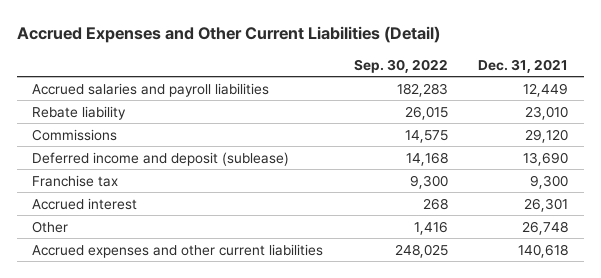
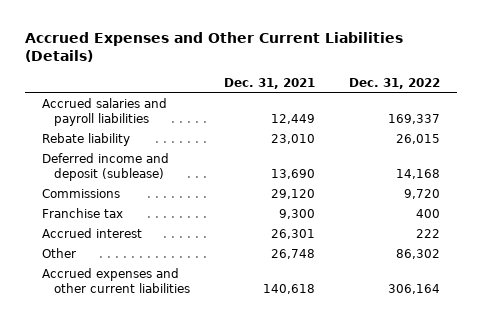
- Accrued Expenses and Other Current Liabilities (Detail)
+ Accrued Expenses and Other Current Liabilities (Details)
- | Sep. 30, 2022 | Dec. 31, 2021
+ | Dec. 31, 2021 | Dec. 31, 2022
moved down: Commissions | 29,120 | 9,720

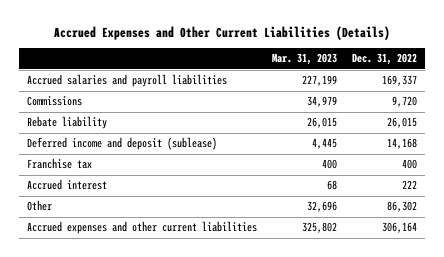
- | Dec. 31, 2021 | Dec. 31, 2022
+ | Mar. 31, 2023 | Dec. 31, 2022
moved up: Commissions | 34,979 | 9,720

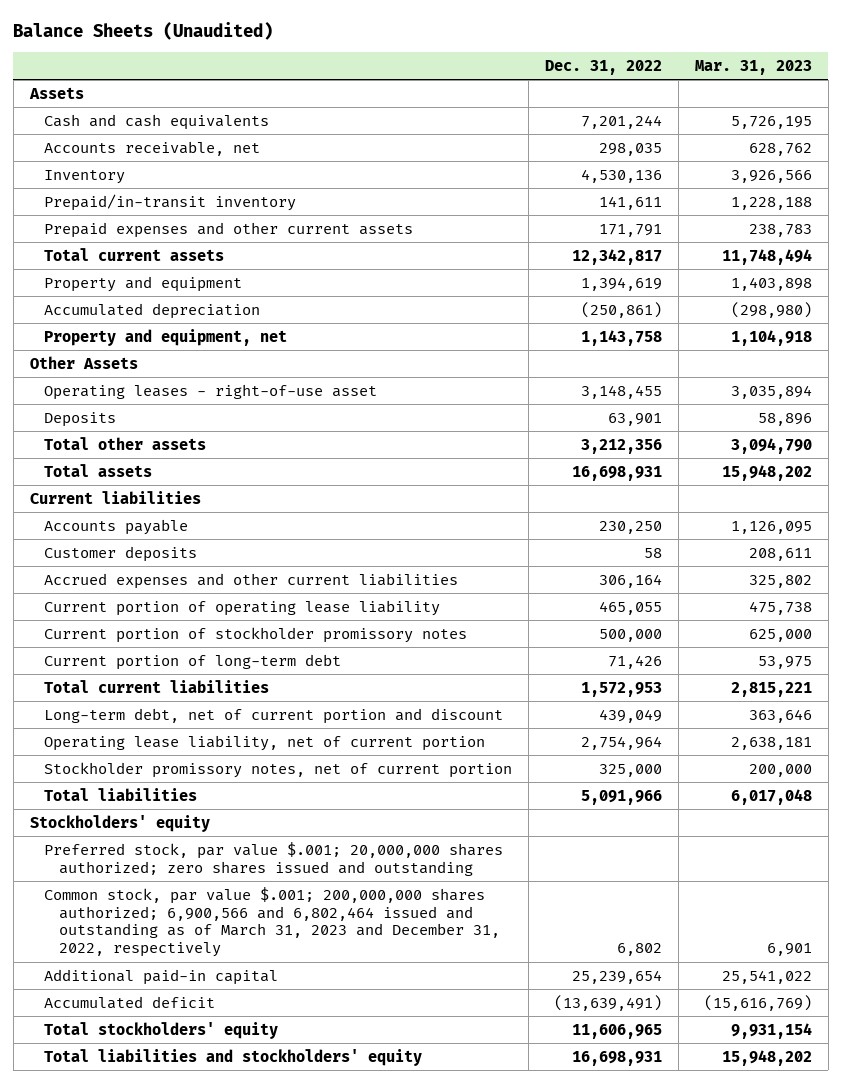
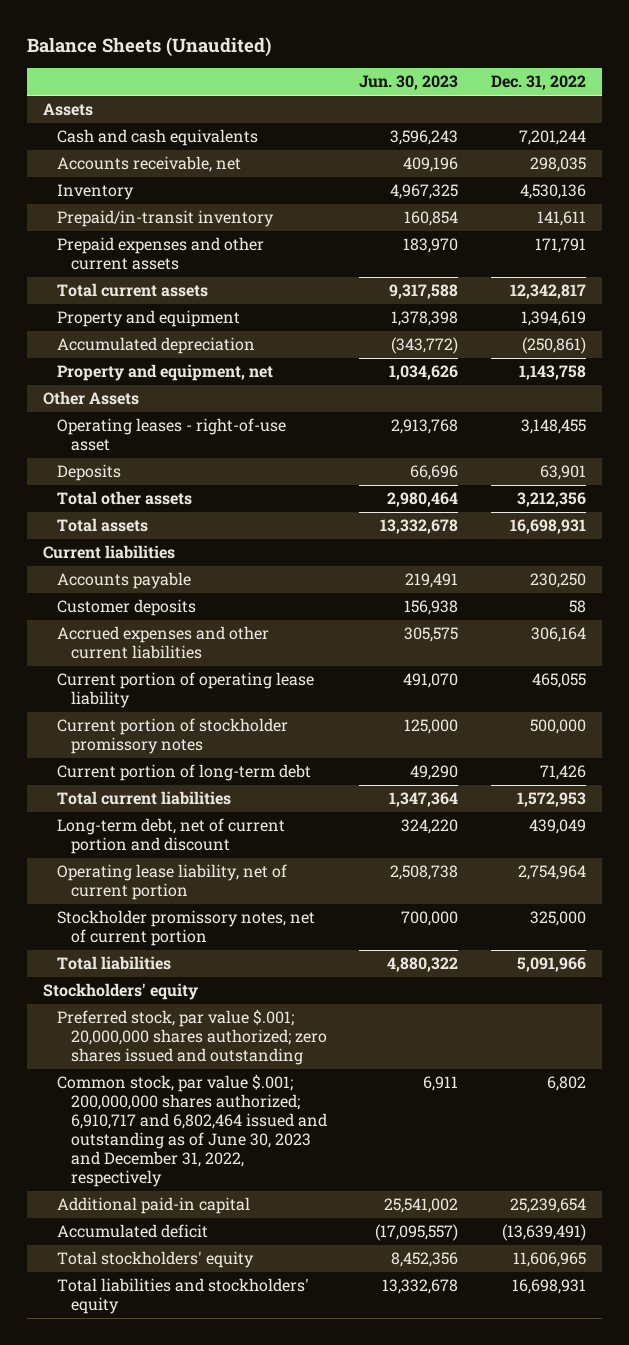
- | Dec. 31, 2022 | Mar. 31, 2023
+ | Jun. 30, 2023 | Dec. 31, 2022
- Common stock, par value $.001; 200,000,000 shares authorized; 6,900,566 and 6,802,464 issued and outstanding as of March 31, 2023 and December 31, 2022, respectively | 6,802 | 6,901
+ Common stock, par value $.001; 200,000,000 shares authorized; 6,910,717 and 6,802,464 issued and outstanding as of June 30, 2023 and December 31, 2022, respectively | 6,911 | 6,802

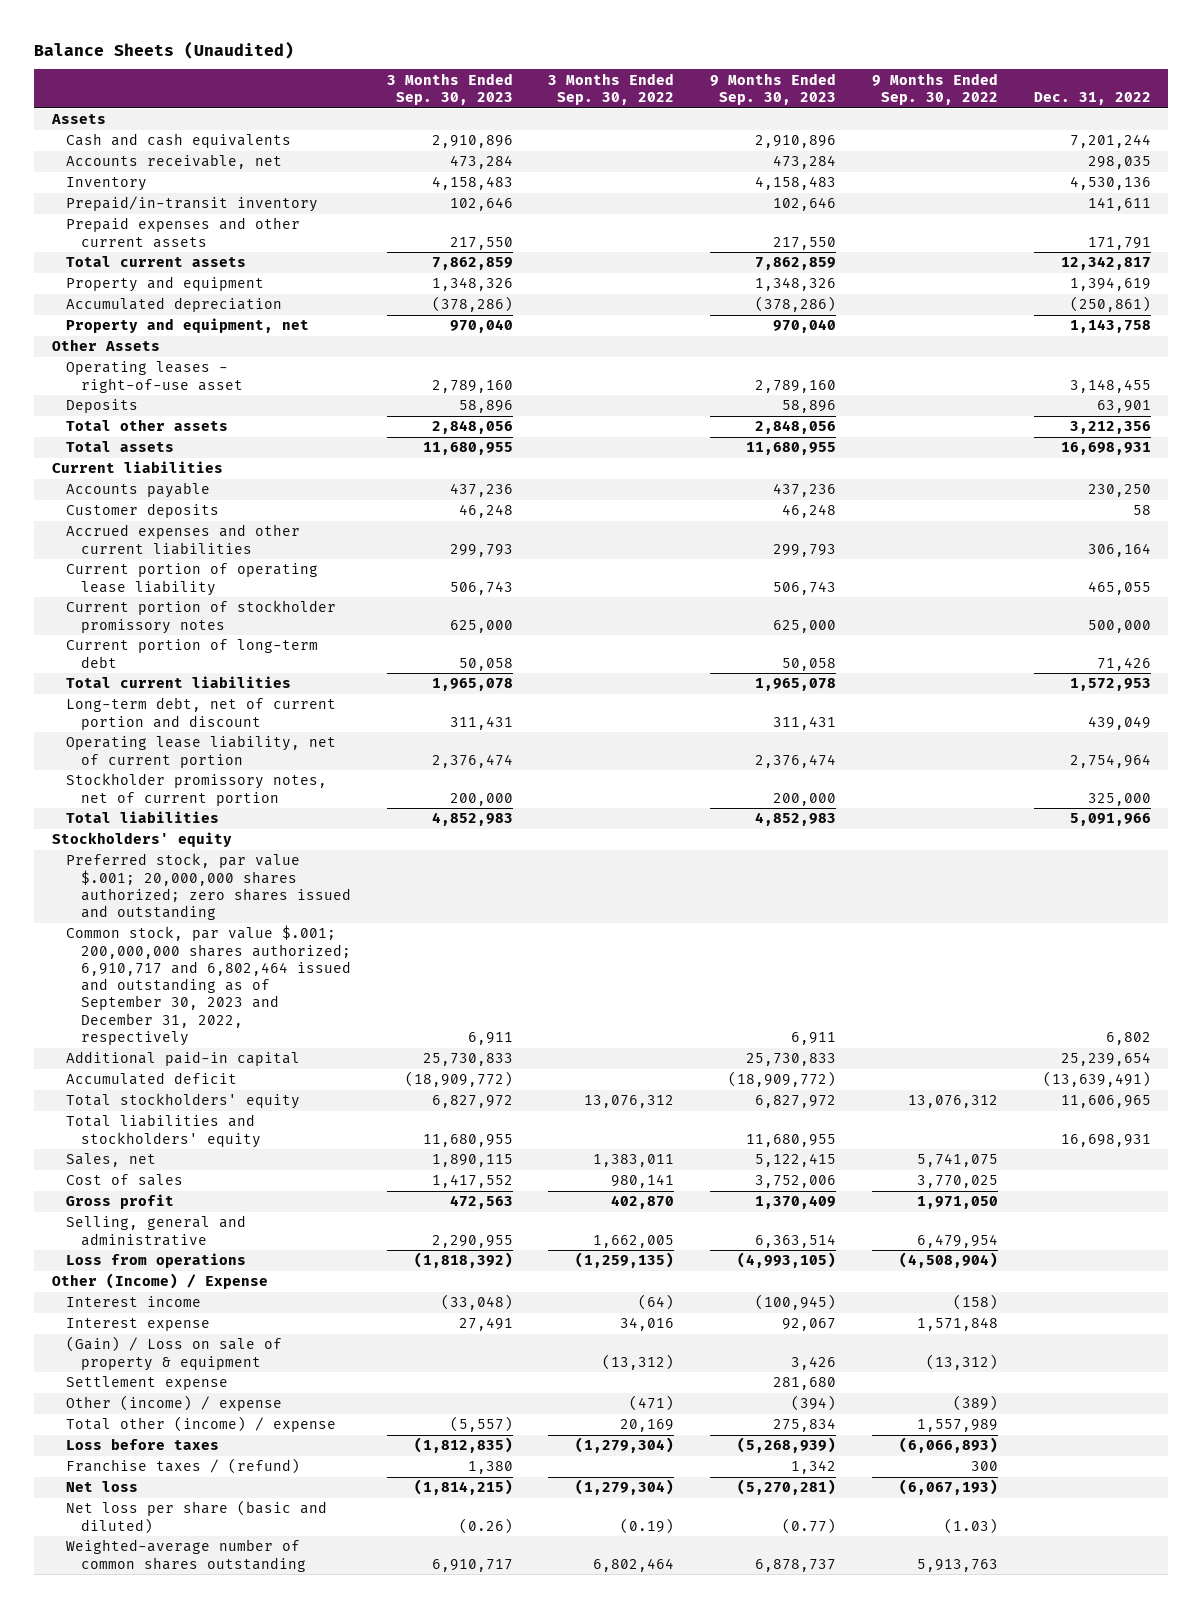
- | Jun. 30, 2023 | Dec. 31, 2022
+ | 3 Months Ended Sep. 30, 2023 | 3 Months Ended Sep. 30, 2022 | 9 Months Ended Sep. 30, 2023 | 9 Months Ended Sep. 30, 2022 | Dec. 31, 2022
- Common stock, par value $.001; 200,000,000 shares authorized; 6,910,717 and 6,802,464 issued and outstanding as of June 30, 2023 and December 31, 2022, respectively | 6,911 | 6,802
+ Common stock, par value $.001; 200,000,000 shares authorized; 6,910,717 and 6,802,464 issued and outstanding as of September 30, 2023 and December 31, 2022, respectively | 6,911 | | 6,911 | | 6,802
+ Sales, net | 1,890,115 | 1,383,011 | 5,122,415 | 5,741,075 |
+ Cost of sales | 1,417,552 | 980,141 | 3,752,006 | 3,770,025 |
+ Gross profit | 472,563 | 402,870 | 1,370,409 | 1,971,050 |
+ Selling, general and administrative | 2,290,955 | 1,662,005 | 6,363,514 | 6,479,954 |
+ Loss from operations | (1,818,392) | (1,259,135) | (4,993,105) | (4,508,904) |
+ Other (Income) / Expense
+ Interest income | (33,048) | (64) | (100,945) | (158) |
+ Interest expense | 27,491 | 34,016 | 92,067 | 1,571,848 |
+ (Gain) / Loss on sale of property & equipment | | (13,312) | 3,426 | (13,312) |
+ Settlement expense | | | 281,680 | |
+ Other (income) / expense | | (471) | (394) | (389) |
+ Total other (income) / expense | (5,557) | 20,169 | 275,834 | 1,557,989 |
+ Loss before taxes | (1,812,835) | (1,279,304) | (5,268,939) | (6,066,893) |
+ Franchise taxes / (refund) | 1,380 | | 1,342 | 300 |
+ Net loss | (1,814,215) | (1,279,304) | (5,270,281) | (6,067,193) |
+ Net loss per share (basic and diluted) | (0.26) | (0.19) | (0.77) | (1.03) |
+ Weighted-average number of common shares outstanding | 6,910,717 | 6,802,464 | 6,878,737 | 5,913,763 |

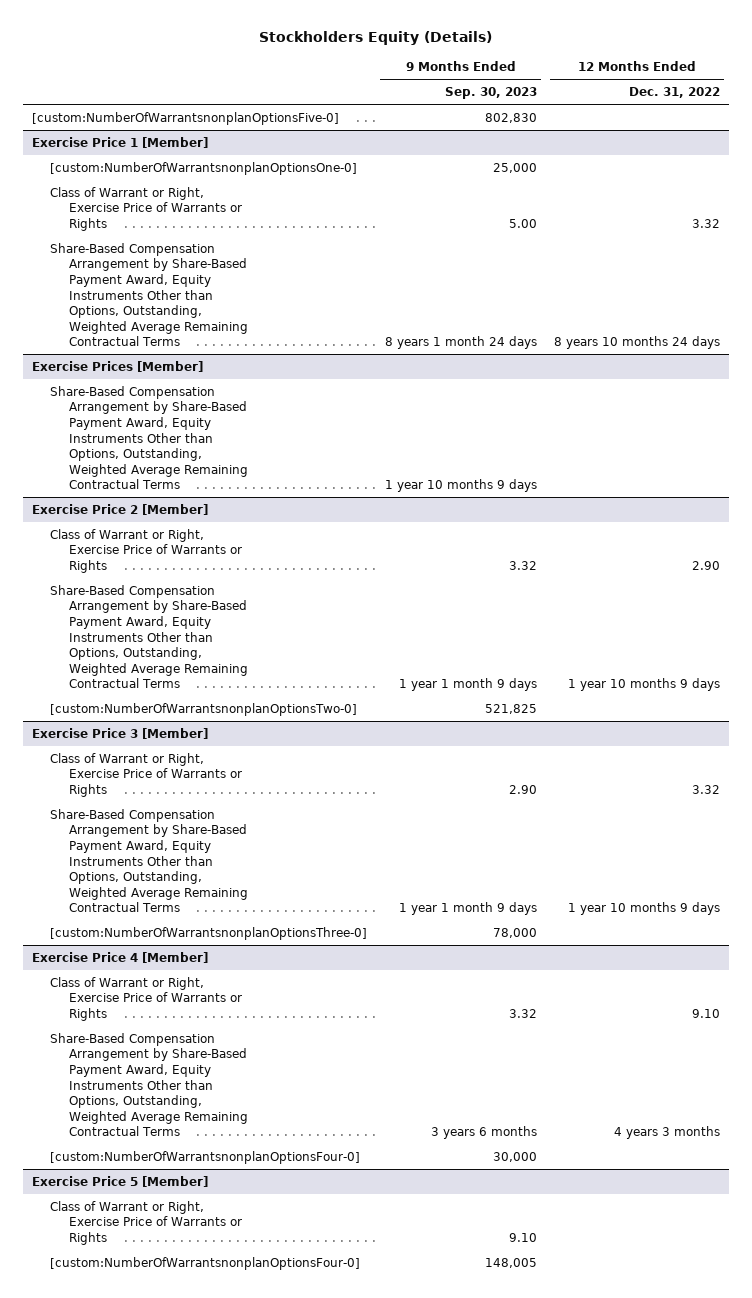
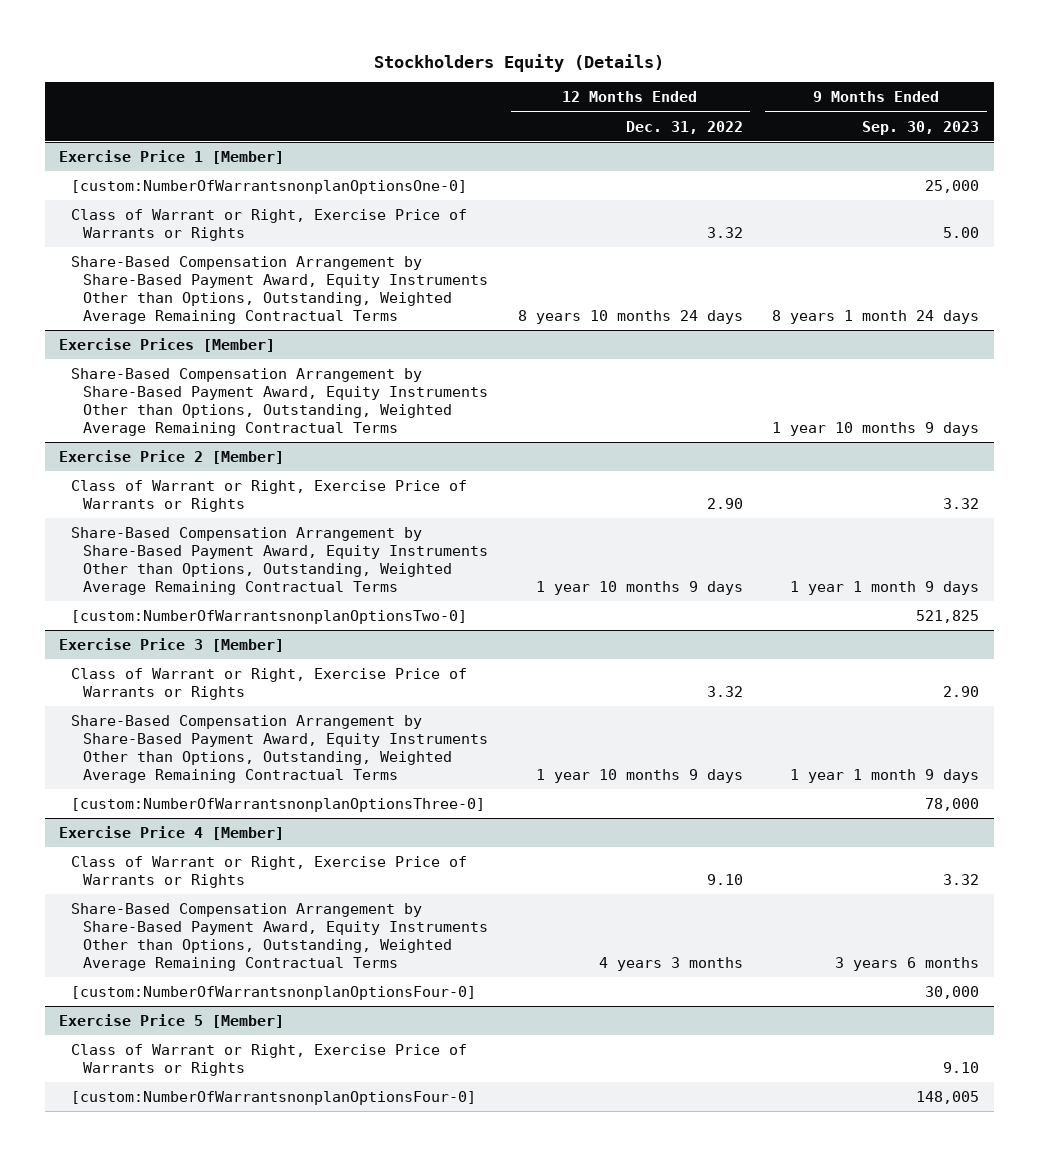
- | 9 Months Ended Sep. 30, 2023 | 12 Months Ended Dec. 31, 2022
+ | 12 Months Ended Dec. 31, 2022 | 9 Months Ended Sep. 30, 2023
- [custom:NumberOfWarrantsnonplanOptionsFive-0] | 802,830 |

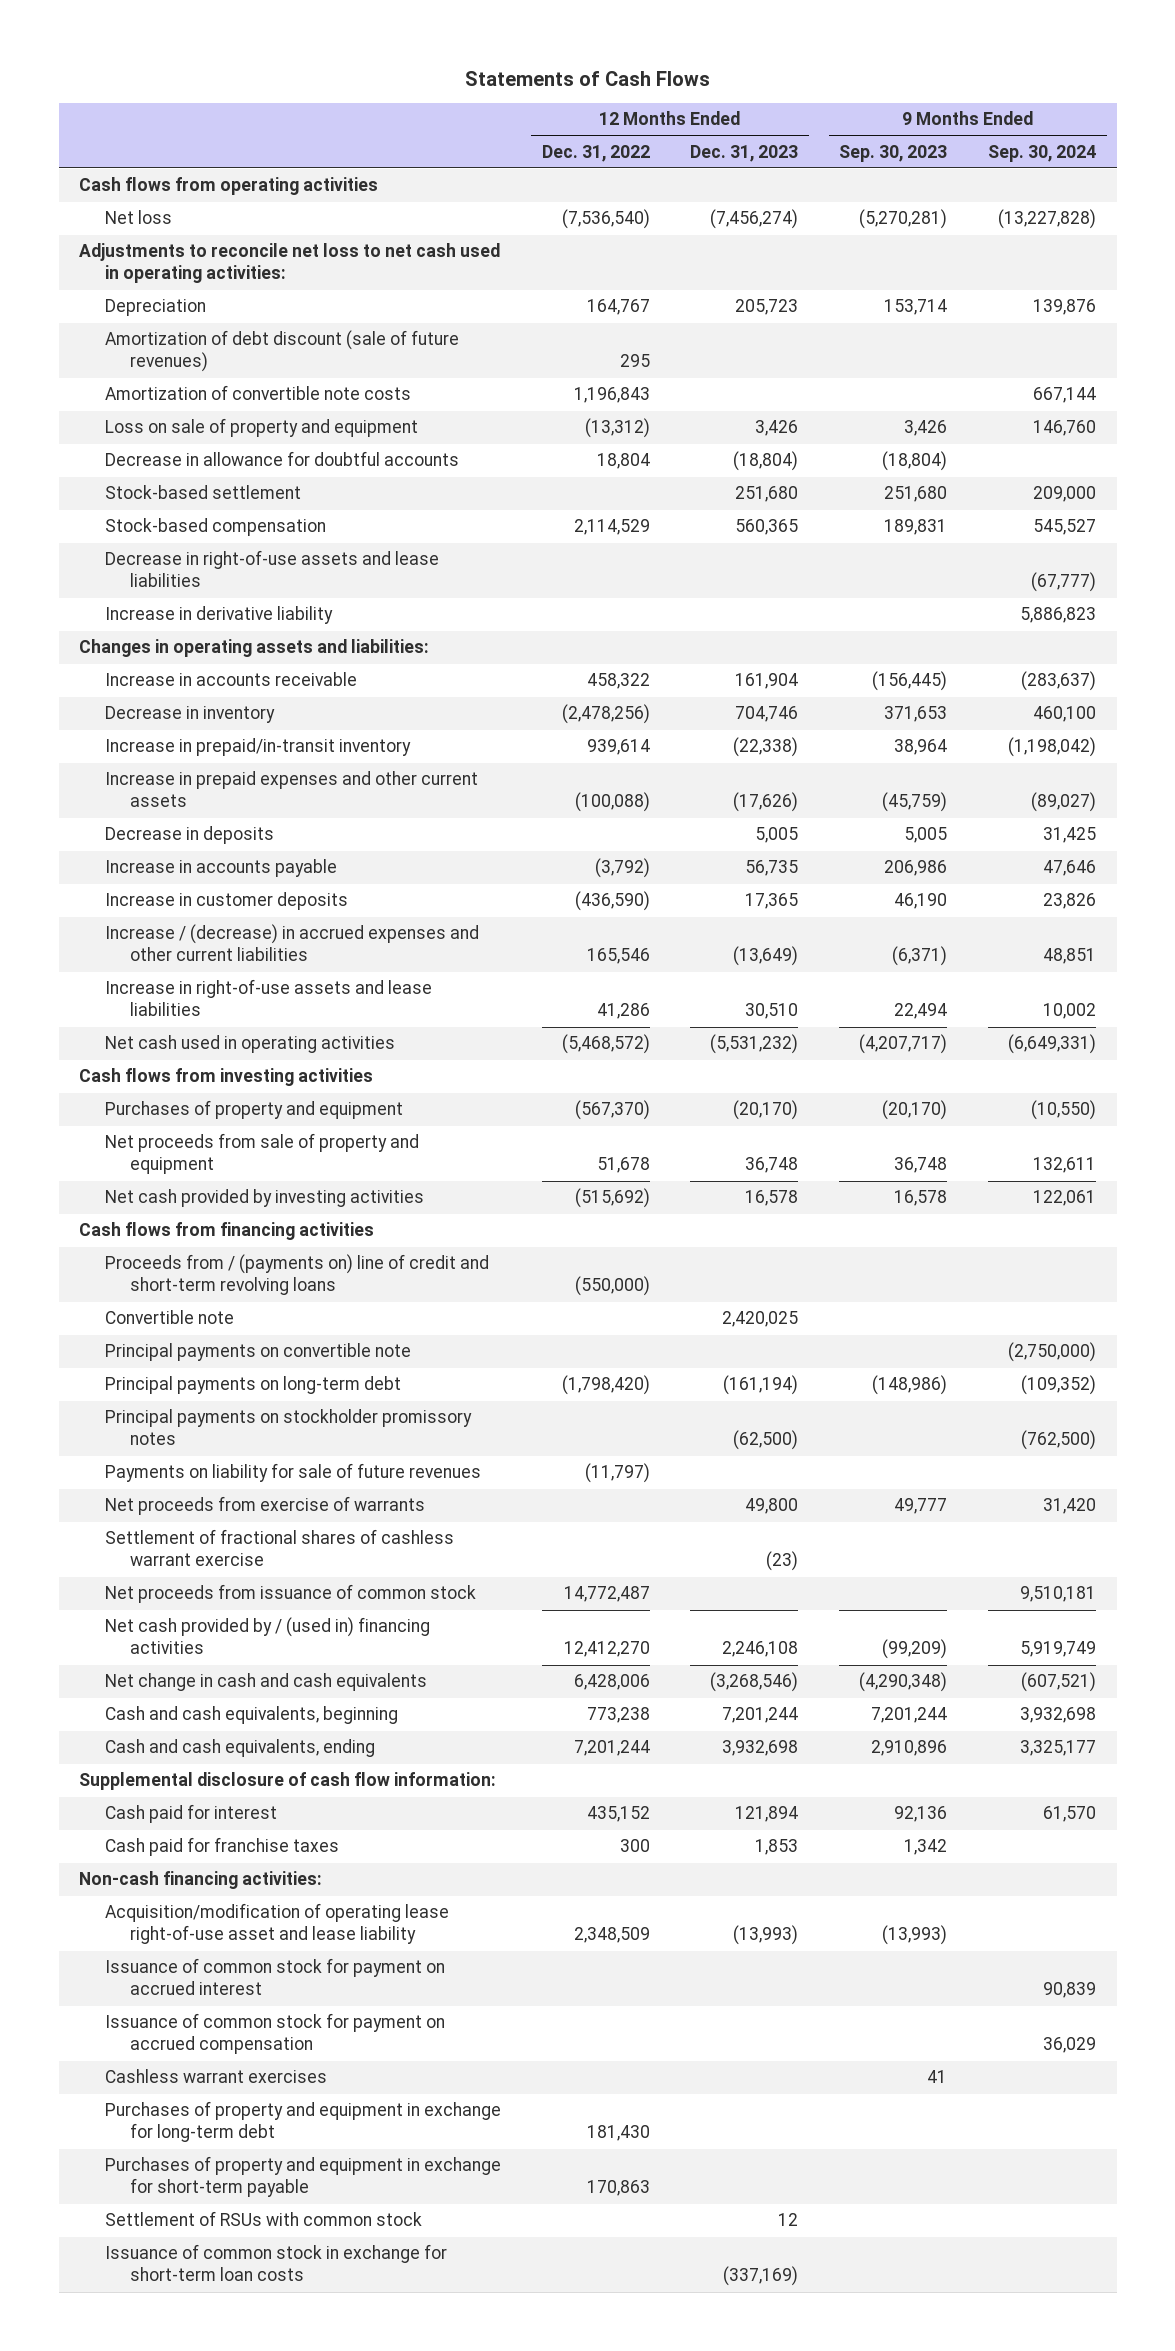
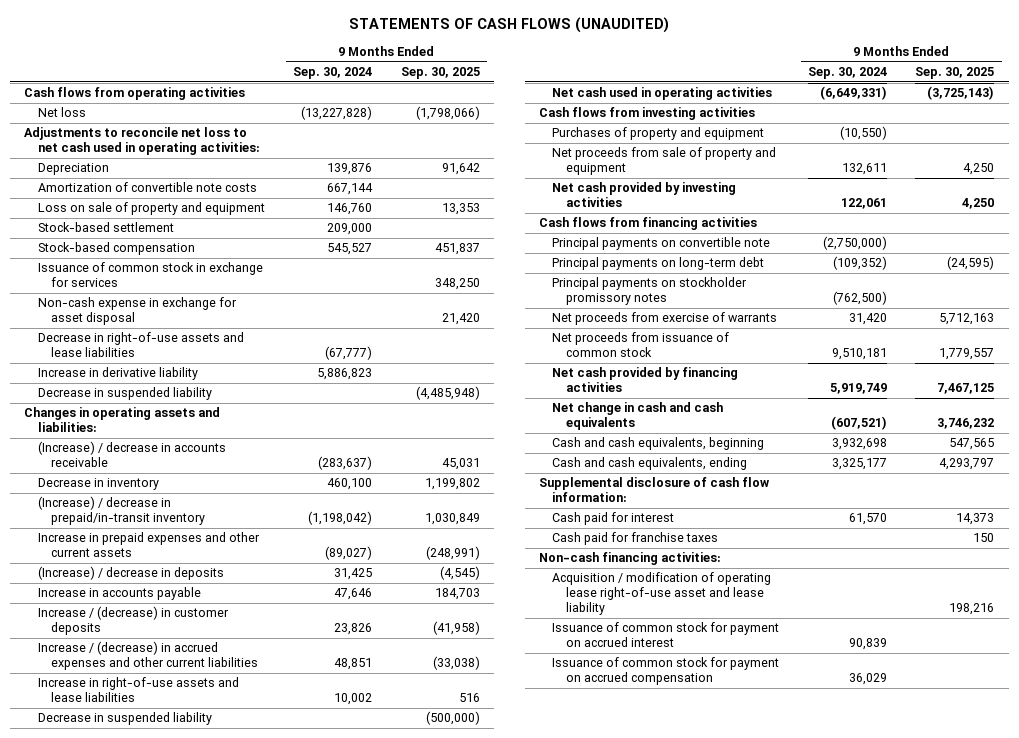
- Statements of Cash Flows
+ STATEMENTS OF CASH FLOWS (UNAUDITED)
- | 12 Months Ended Dec. 31, 2022 | 12 Months Ended Dec. 31, 2023 | 9 Months Ended Sep. 30, 2023 | 9 Months Ended Sep. 30, 2024
+ | 9 Months Ended Sep. 30, 2024 | 9 Months Ended Sep. 30, 2025
- Amortization of debt discount (sale of future revenues) | 295 | | |
- Decrease in allowance for doubtful accounts | 18,804 | (18,804) | (18,804) |
+ Issuance of common stock in exchange for services | | 348,250
+ Non-cash expense in exchange for asset disposal | | 21,420
+ Decrease in suspended liability | | (4,485,948)
- Increase in accounts receivable | 458,322 | 161,904 | (156,445) | (283,637)
+ (Increase) / decrease in accounts receivable | (283,637) | 45,031
- Increase in prepaid/in-transit inventory | 939,614 | (22,338) | 38,964 | (1,198,042)
+ (Increase) / decrease in prepaid/in-transit inventory | (1,198,042) | 1,030,849
- Decrease in deposits | | 5,005 | 5,005 | 31,425
+ (Increase) / decrease in deposits | 31,425 | (4,545)
- Increase in customer deposits | (436,590) | 17,365 | 46,190 | 23,826
+ Increase / (decrease) in customer deposits | 23,826 | (41,958)
+ Decrease in suspended liability | | (500,000)
- Proceeds from / (payments on) line of credit and short-term revolving loans | (550,000) | | |
- Convertible note | | 2,420,025 | |
- Payments on liability for sale of future revenues | (11,797) | | |
- Settlement of fractional shares of cashless warrant exercise | | (23) | |
- Net cash provided by / (used in) financing activities | 12,412,270 | 2,246,108 | (99,209) | 5,919,749
+ Net cash provided by financing activities | 5,919,749 | 7,467,125
- Acquisition/modification of operating lease right-of-use asset and lease liability | 2,348,509 | (13,993) | (13,993) |
+ Acquisition / modification of operating lease right-of-use asset and lease liability | | 198,216
- Cashless warrant exercises | | | 41 |
- Purchases of property and equipment in exchange for long-term debt | 181,430 | | |
- Purchases of property and equipment in exchange for short-term payable | 170,863 | | |
- Settlement of RSUs with common stock | | 12 | |
- Issuance of common stock in exchange for short-term loan costs | | (337,169) | |

